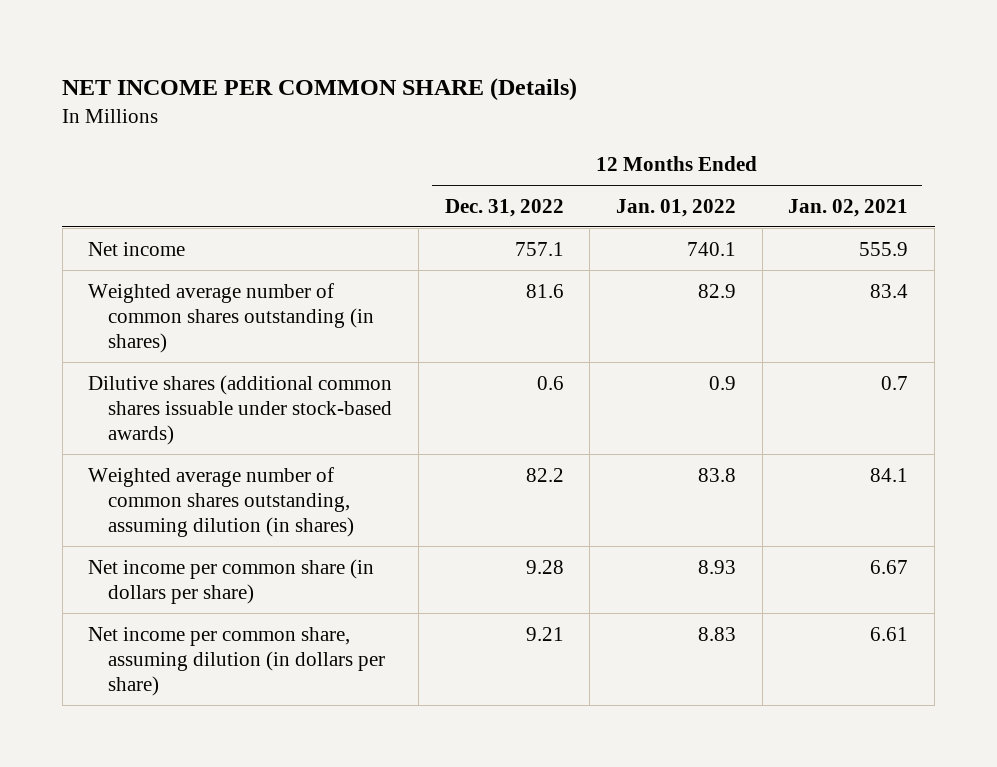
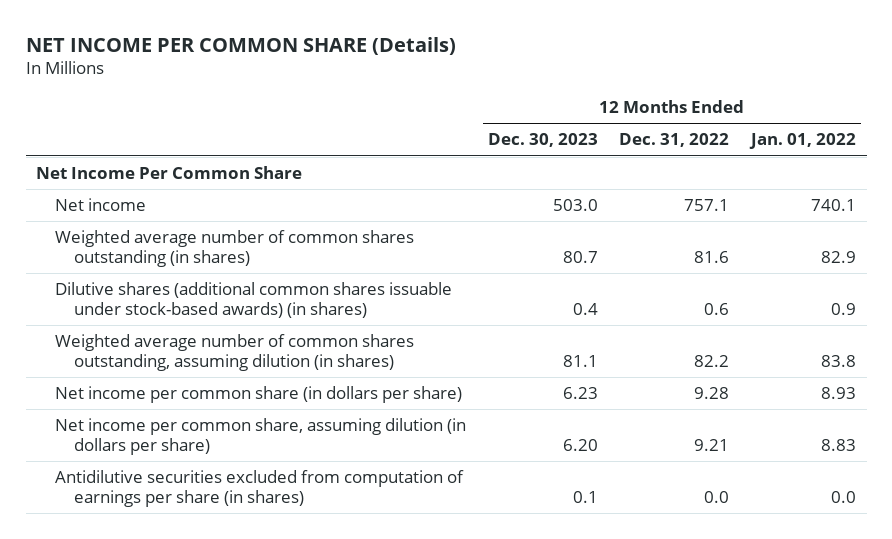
- | 12 Months Ended Dec. 31, 2022 | 12 Months Ended Jan. 01, 2022 | 12 Months Ended Jan. 02, 2021
+ | 12 Months Ended Dec. 30, 2023 | 12 Months Ended Dec. 31, 2022 | 12 Months Ended Jan. 01, 2022
+ Net Income Per Common Share
- Dilutive shares (additional common shares issuable under stock-based awards) | 0.6 | 0.9 | 0.7
+ Dilutive shares (additional common shares issuable under stock-based awards) (in shares) | 0.4 | 0.6 | 0.9
+ Antidilutive securities excluded from computation of earnings per share (in shares) | 0.1 | 0.0 | 0.0

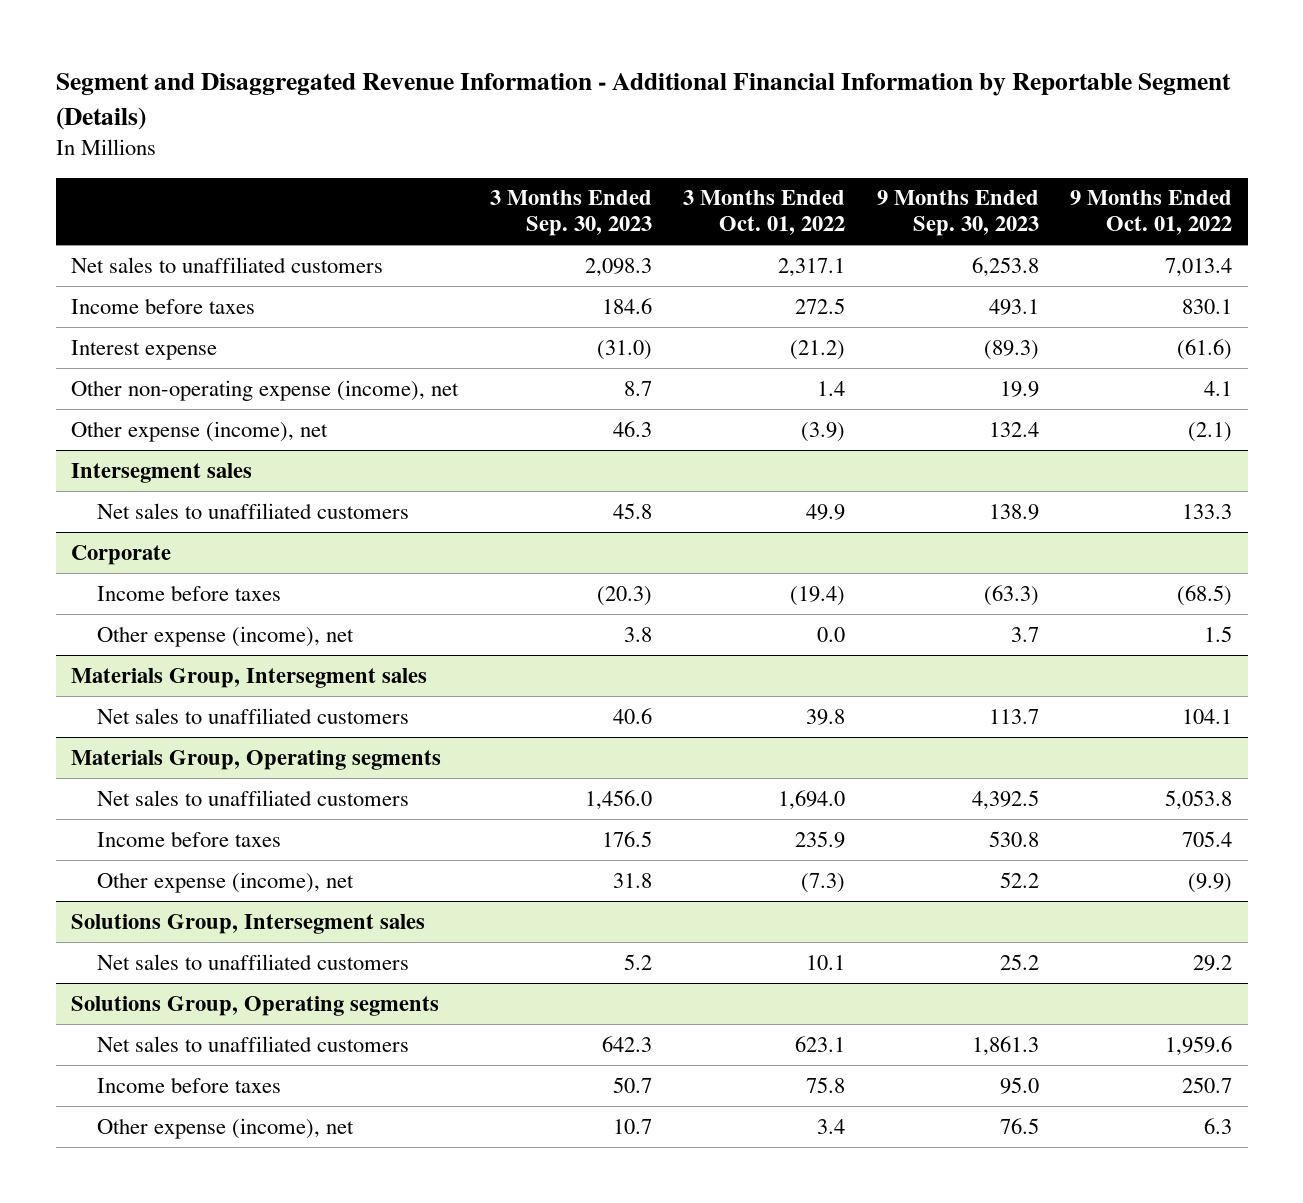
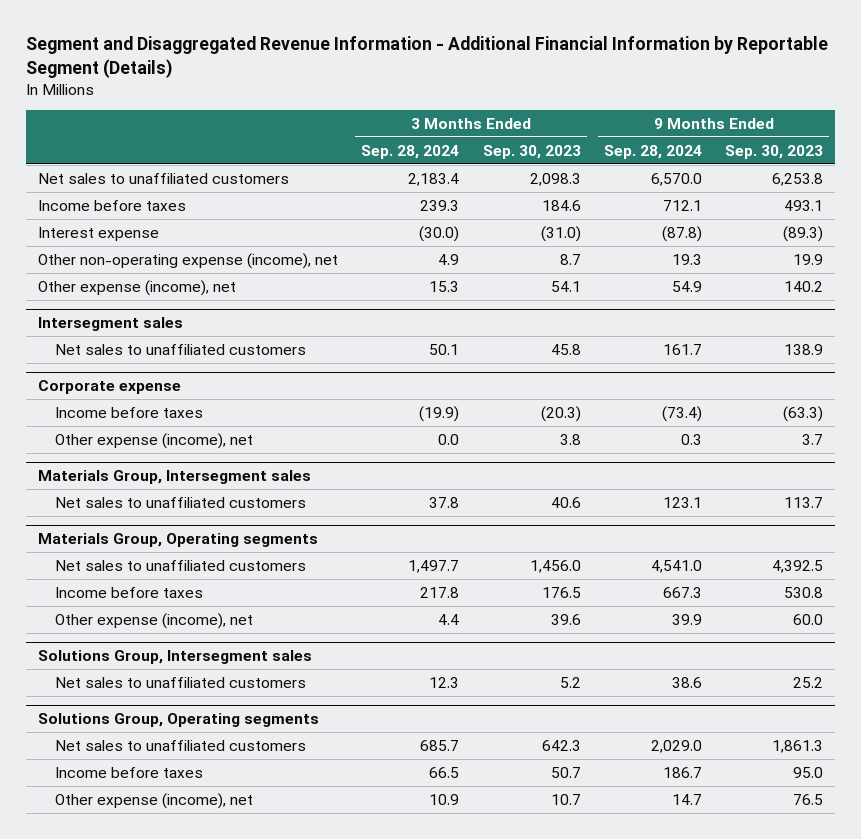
- | 3 Months Ended Sep. 30, 2023 | 3 Months Ended Oct. 01, 2022 | 9 Months Ended Sep. 30, 2023 | 9 Months Ended Oct. 01, 2022
+ | 3 Months Ended Sep. 28, 2024 | 3 Months Ended Sep. 30, 2023 | 9 Months Ended Sep. 28, 2024 | 9 Months Ended Sep. 30, 2023
- Other expense (income), net | 46.3 | (3.9) | 132.4 | (2.1)
+ Other expense (income), net | 15.3 | 54.1 | 54.9 | 140.2
- Corporate
+ Corporate expense
@ Materials Group, Operating segments
- Other expense (income), net | 31.8 | (7.3) | 52.2 | (9.9)
+ Other expense (income), net | 4.4 | 39.6 | 39.9 | 60.0

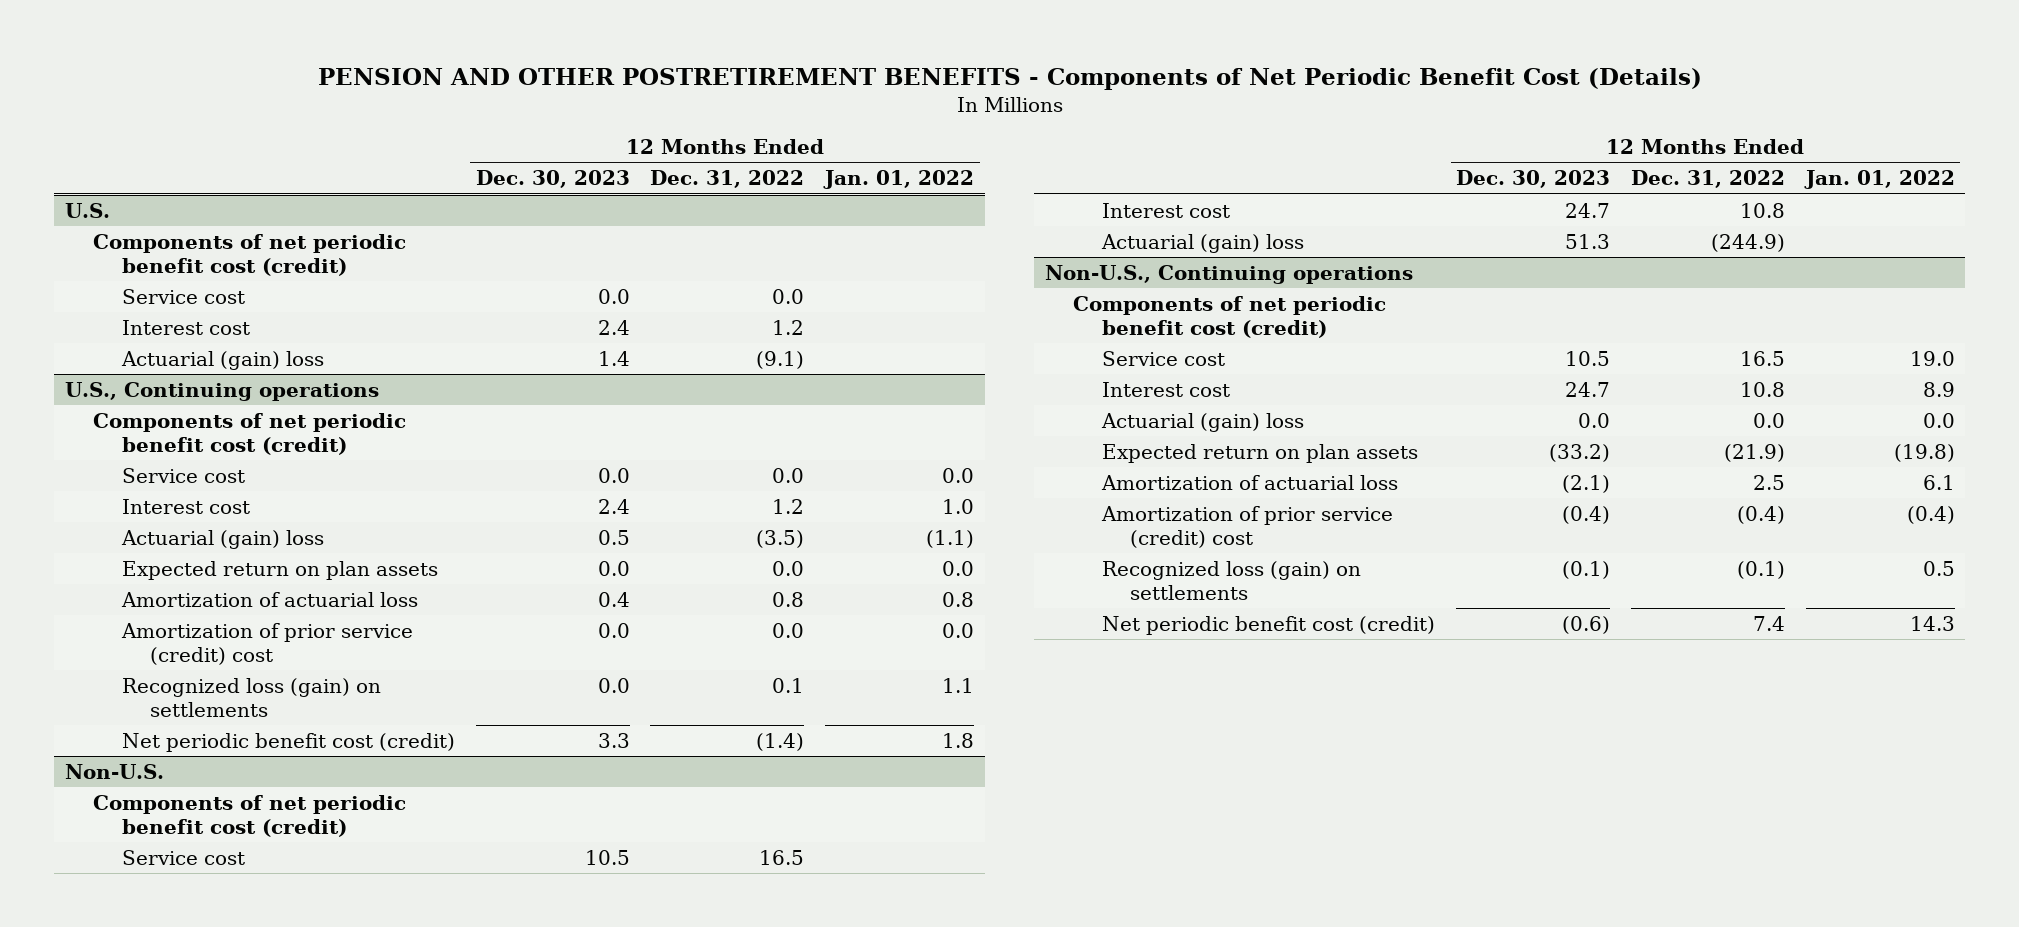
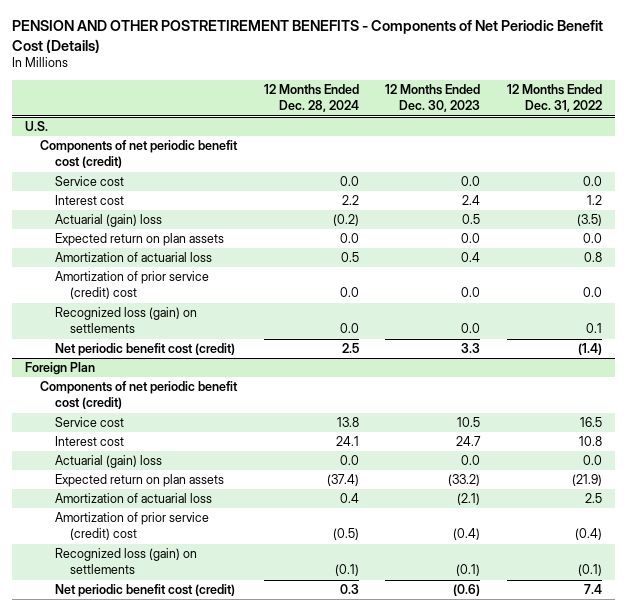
- | 12 Months Ended Dec. 30, 2023 | 12 Months Ended Dec. 31, 2022 | 12 Months Ended Jan. 01, 2022
+ | 12 Months Ended Dec. 28, 2024 | 12 Months Ended Dec. 30, 2023 | 12 Months Ended Dec. 31, 2022
@ U.S.
- Actuarial (gain) loss | 1.4 | (9.1) |
- U.S., Continuing operations
- Components of net periodic benefit cost (credit)
- Service cost | 0.0 | 0.0 | 0.0
- Interest cost | 2.4 | 1.2 | 1.0
- Non-U.S.
- Components of net periodic benefit cost (credit)
- Service cost | 10.5 | 16.5 |
- Interest cost | 24.7 | 10.8 |
- Actuarial (gain) loss | 51.3 | (244.9) |
- Non-U.S., Continuing operations
+ Foreign Plan

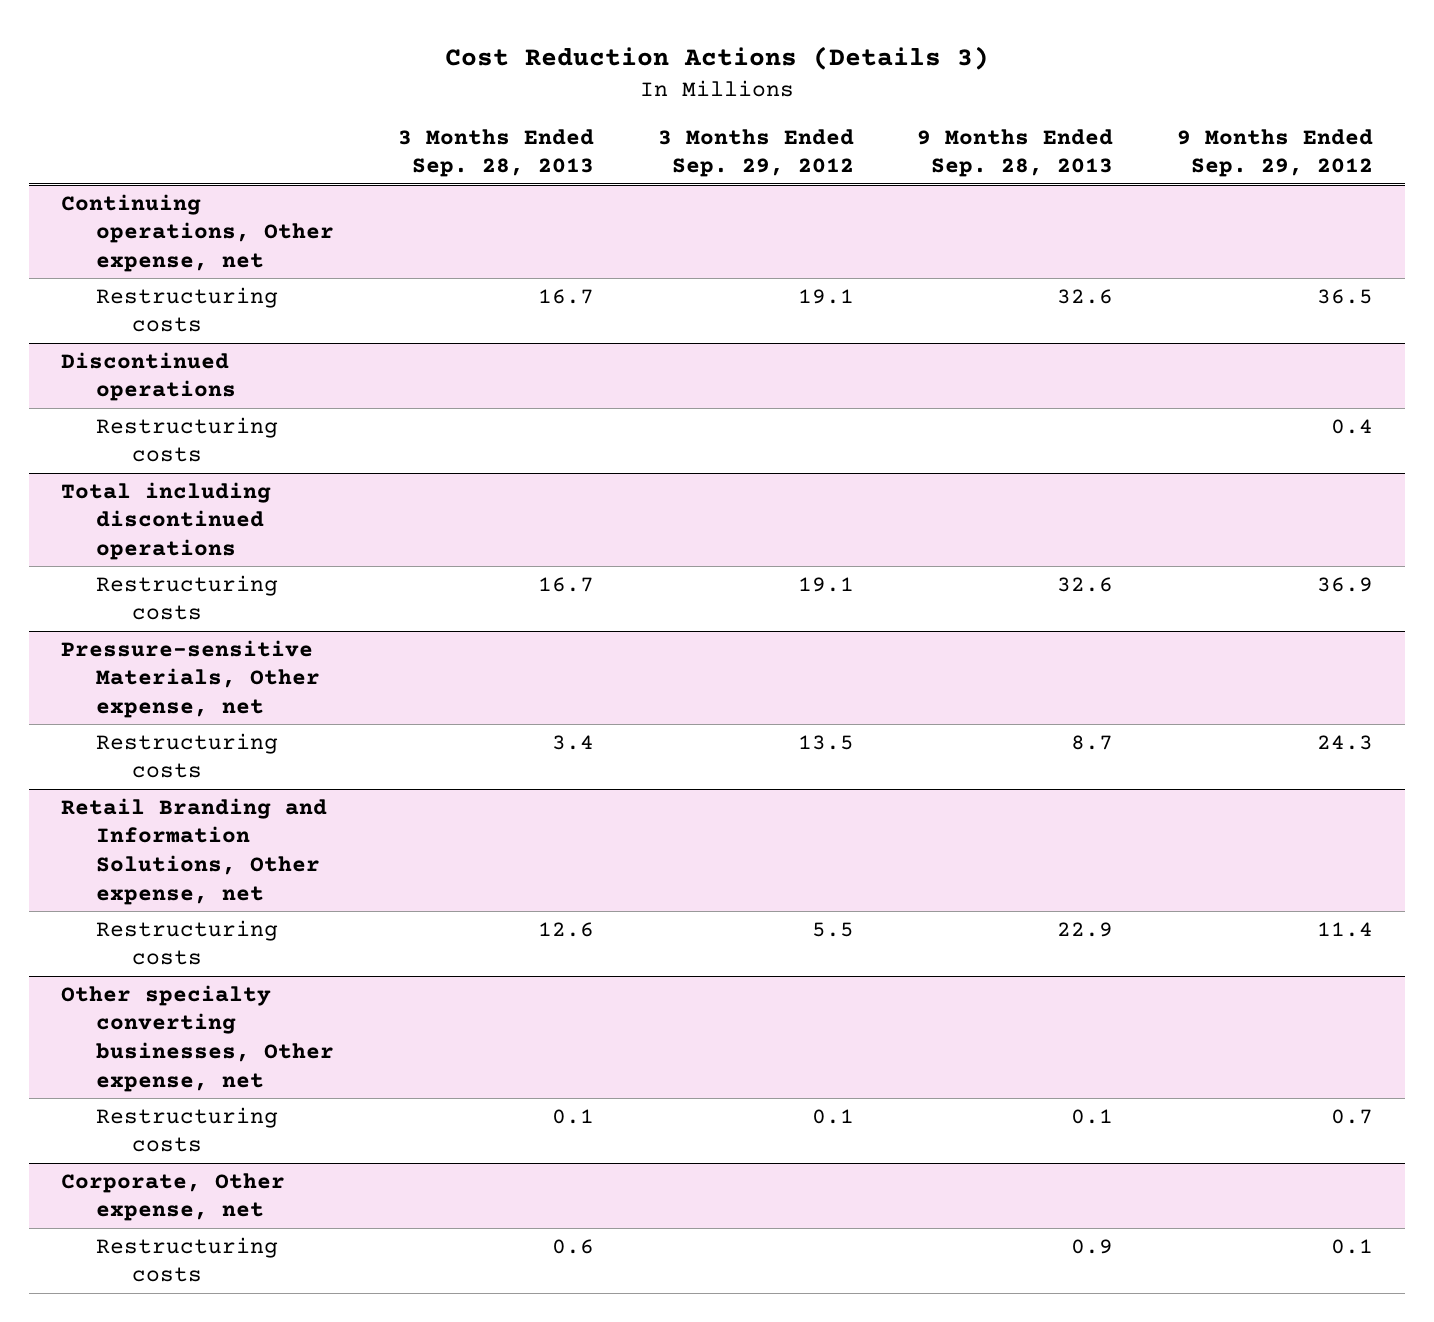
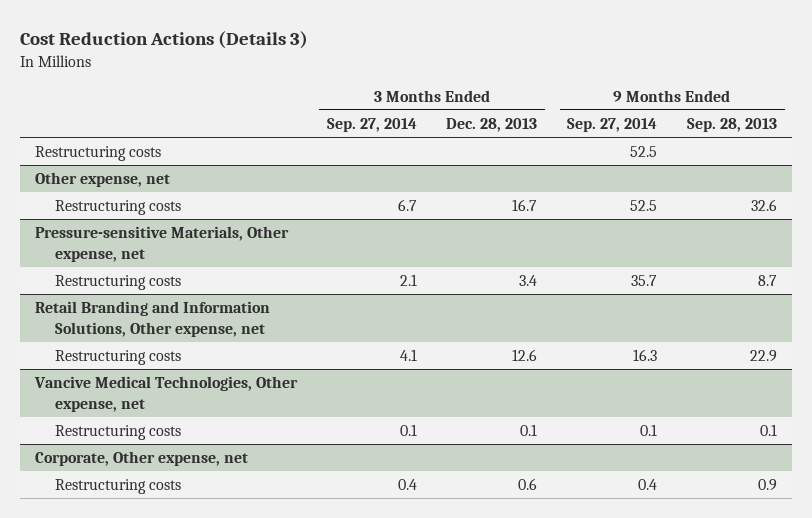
- | 3 Months Ended Sep. 28, 2013 | 3 Months Ended Sep. 29, 2012 | 9 Months Ended Sep. 28, 2013 | 9 Months Ended Sep. 29, 2012
+ | 3 Months Ended Sep. 27, 2014 | 3 Months Ended Dec. 28, 2013 | 9 Months Ended Sep. 27, 2014 | 9 Months Ended Sep. 28, 2013
- Continuing operations, Other expense, net
- Restructuring costs | 16.7 | 19.1 | 32.6 | 36.5
- Discontinued operations
- Total including discontinued operations
+ Other expense, net
- Other specialty converting businesses, Other expense, net
+ Vancive Medical Technologies, Other expense, net

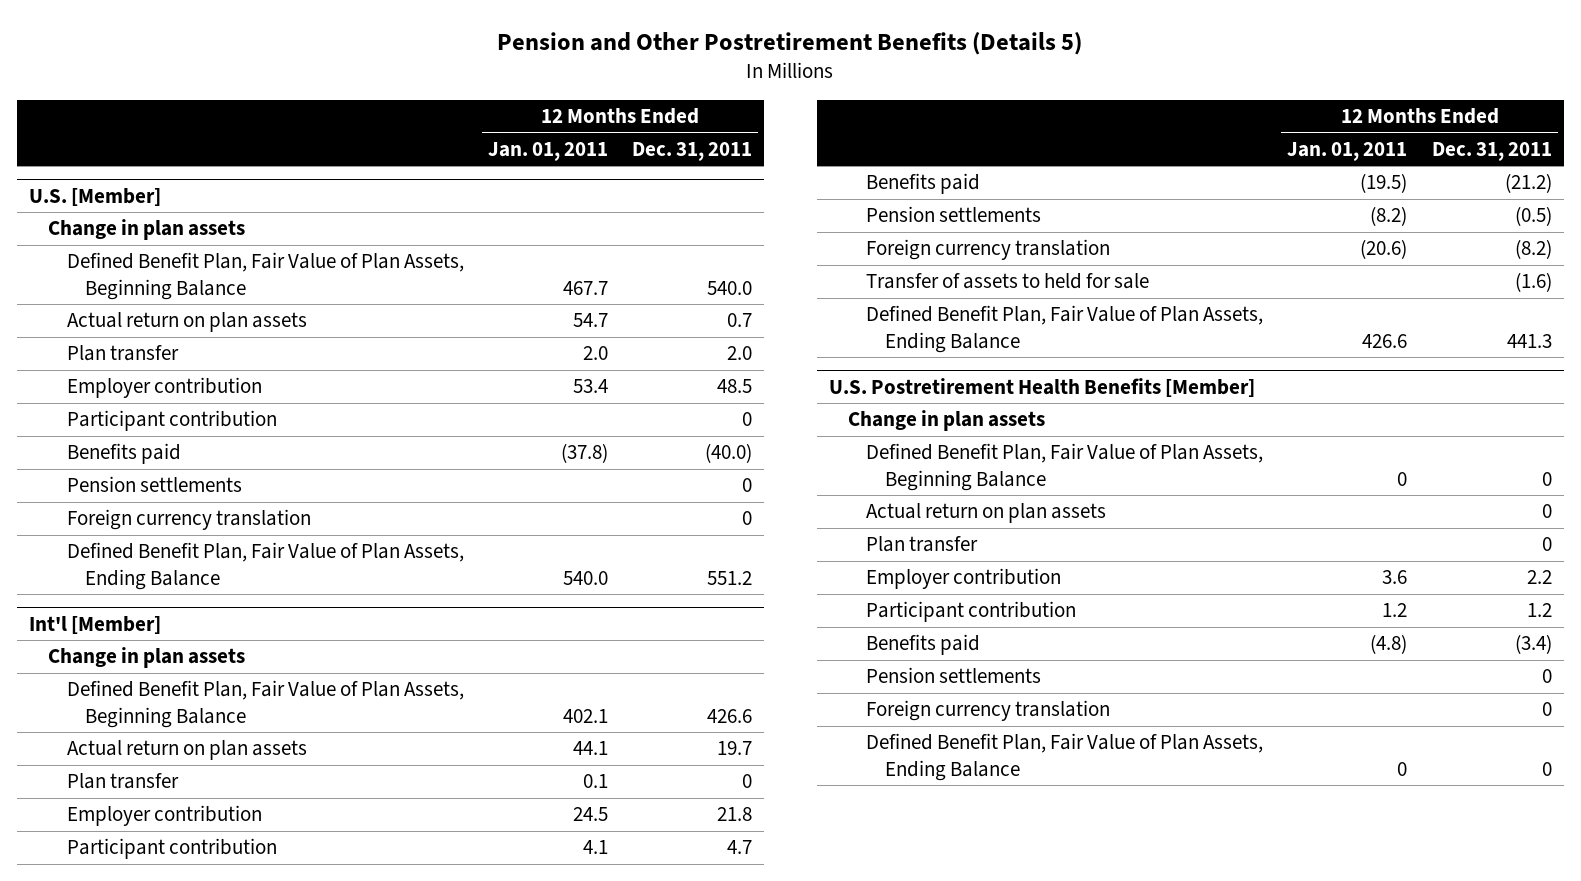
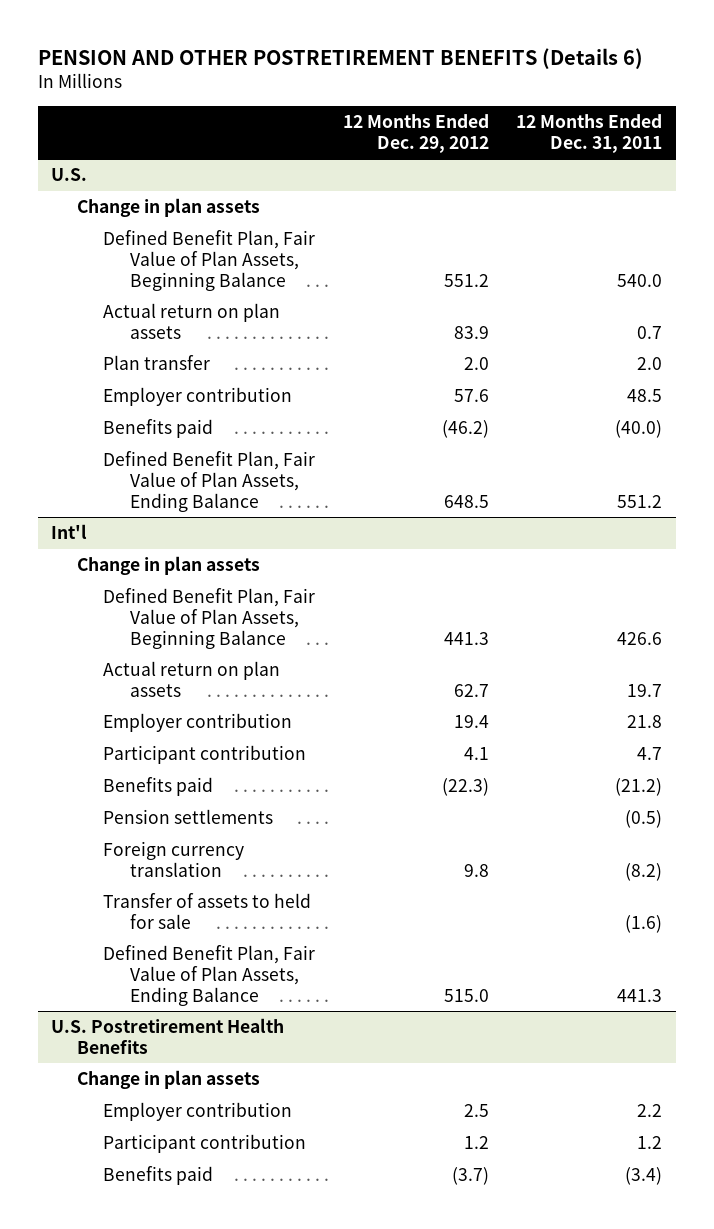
- Pension and Other Postretirement Benefits (Details 5)
+ PENSION AND OTHER POSTRETIREMENT BENEFITS (Details 6)
- | 12 Months Ended Jan. 01, 2011 | 12 Months Ended Dec. 31, 2011
+ | 12 Months Ended Dec. 29, 2012 | 12 Months Ended Dec. 31, 2011
- U.S. [Member]
+ U.S.
- Participant contribution | | 0
- Pension settlements | | 0
- Foreign currency translation | | 0
- Int'l [Member]
+ Int'l
- Plan transfer | 0.1 | 0
- U.S. Postretirement Health Benefits [Member]
+ U.S. Postretirement Health Benefits
- Defined Benefit Plan, Fair Value of Plan Assets, Beginning Balance | 0 | 0
- Actual return on plan assets | | 0
- Plan transfer | | 0
- Pension settlements | | 0
- Foreign currency translation | | 0
- Defined Benefit Plan, Fair Value of Plan Assets, Ending Balance | 0 | 0

